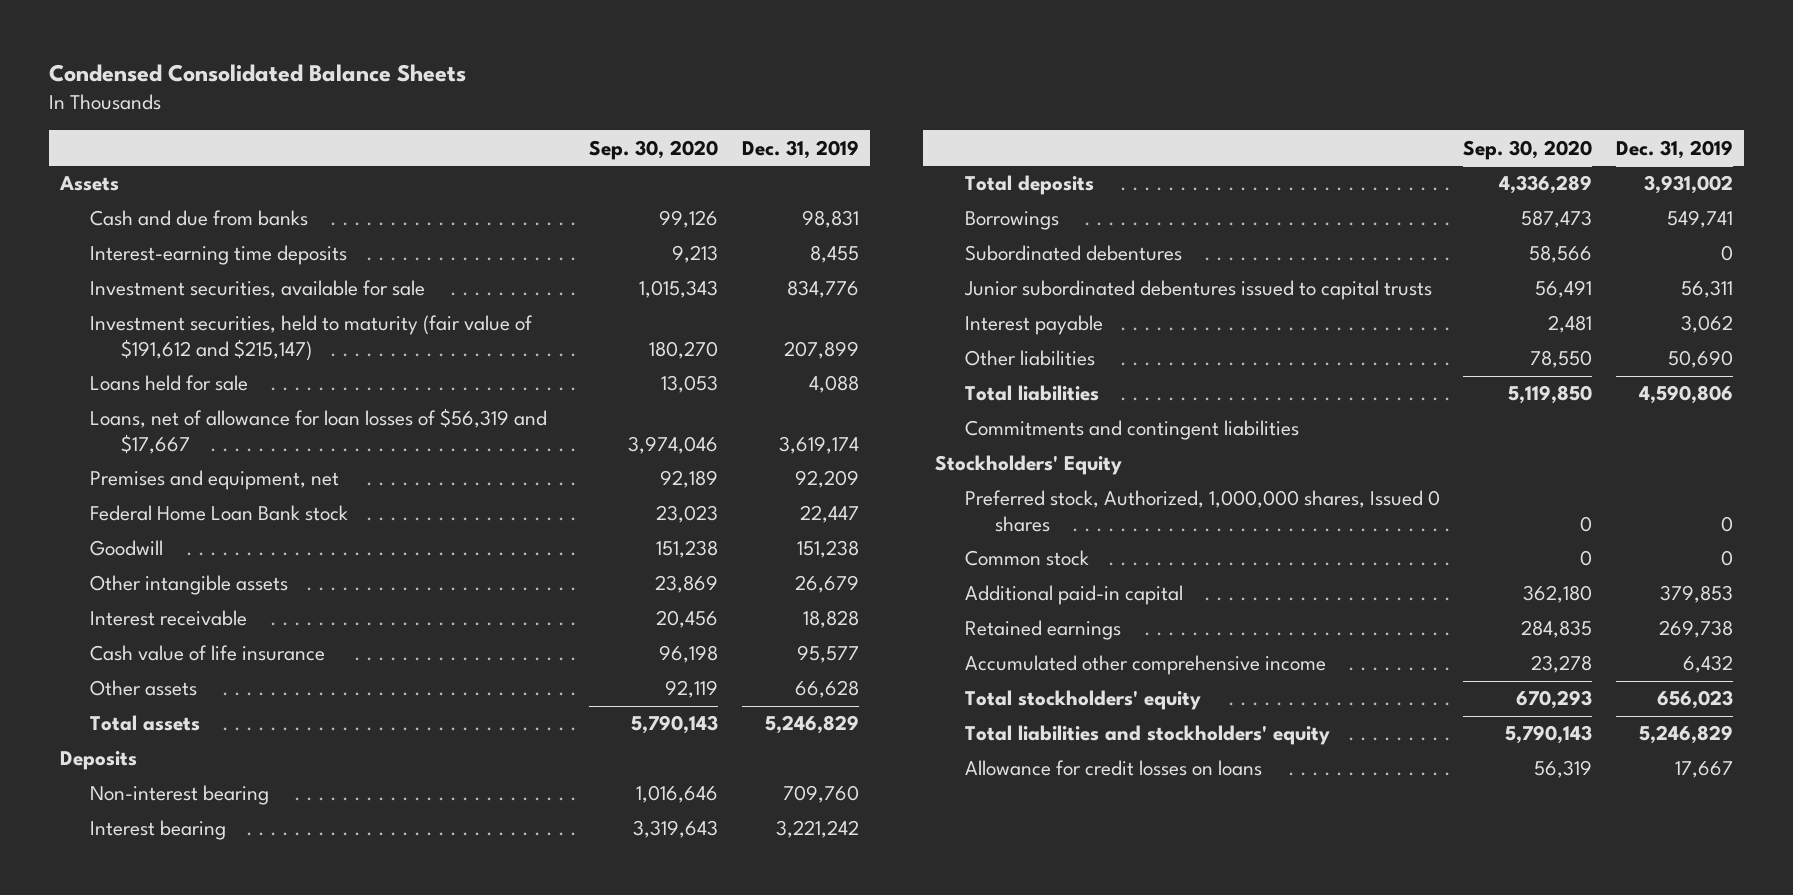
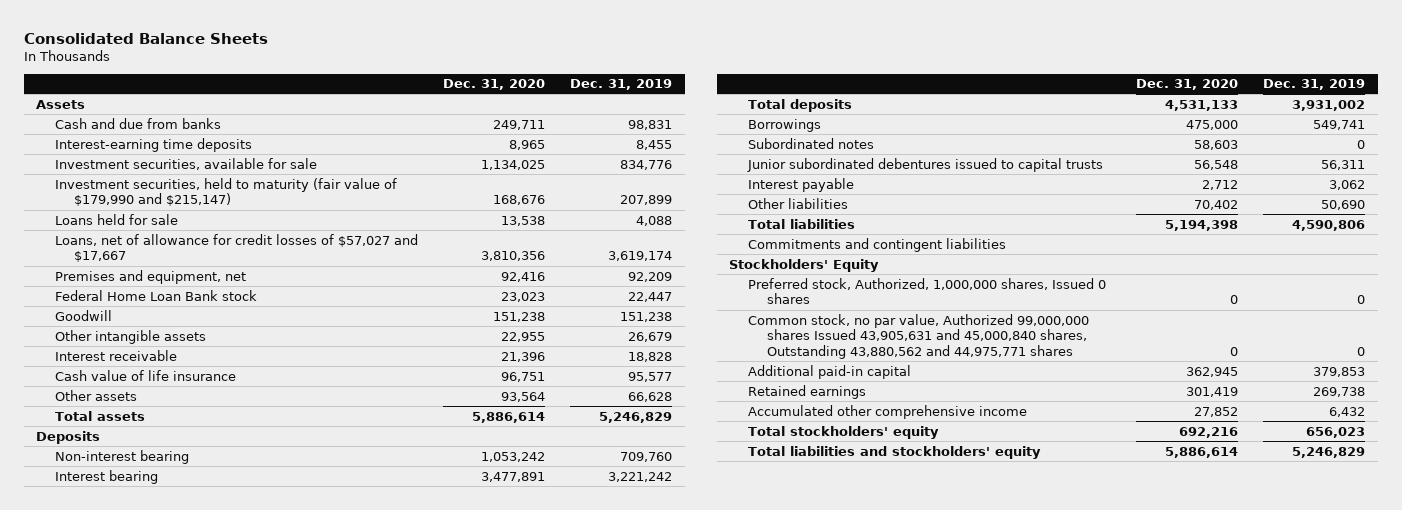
- Condensed Consolidated Balance Sheets
+ Consolidated Balance Sheets
- | Sep. 30, 2020 | Dec. 31, 2019
+ | Dec. 31, 2020 | Dec. 31, 2019
- Investment securities, held to maturity (fair value of $191,612 and $215,147) | 180,270 | 207,899
+ Investment securities, held to maturity (fair value of $179,990 and $215,147) | 168,676 | 207,899
- Loans, net of allowance for loan losses of $56,319 and $17,667 | 3,974,046 | 3,619,174
+ Loans, net of allowance for credit losses of $57,027 and $17,667 | 3,810,356 | 3,619,174
- Subordinated debentures | 58,566 | 0
+ Subordinated notes | 58,603 | 0
- Common stock | 0 | 0
+ Common stock, no par value, Authorized 99,000,000 shares Issued 43,905,631 and 45,000,840 shares, Outstanding 43,880,562 and 44,975,771 shares | 0 | 0
- Allowance for credit losses on loans | 56,319 | 17,667

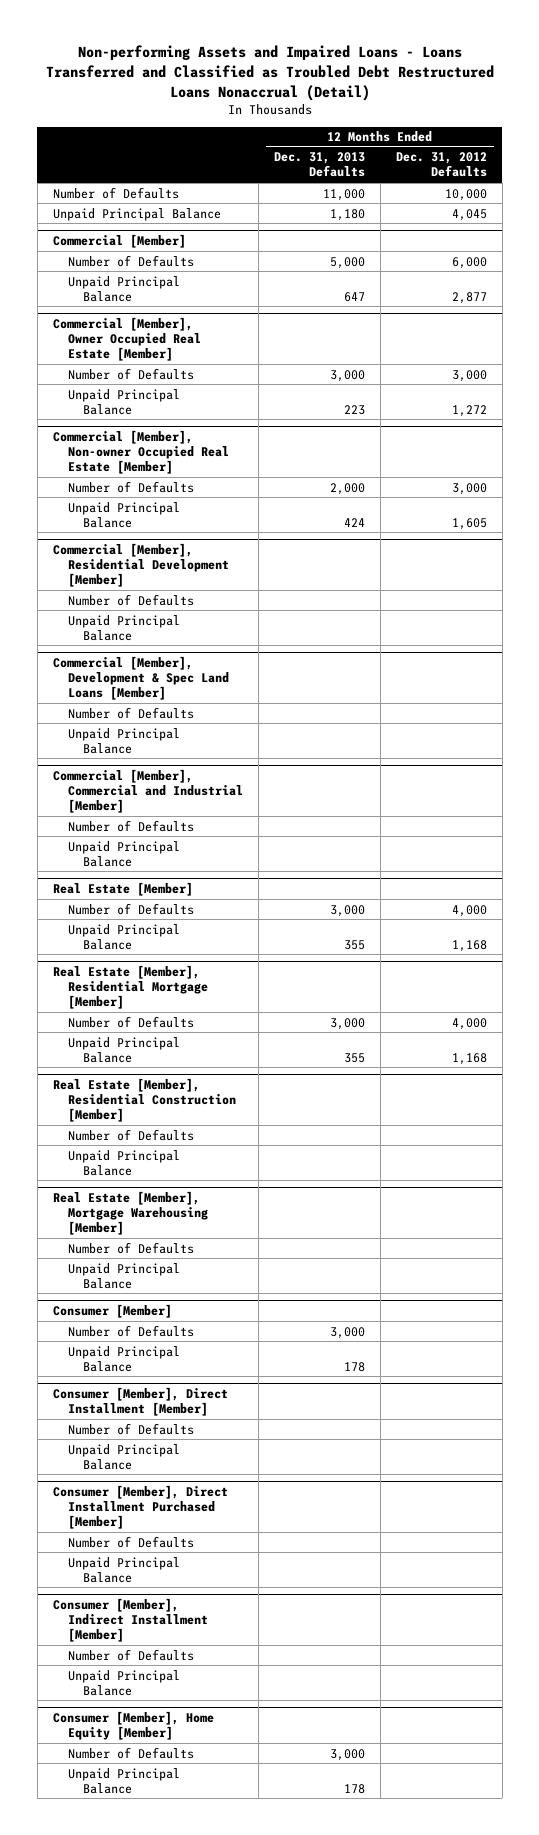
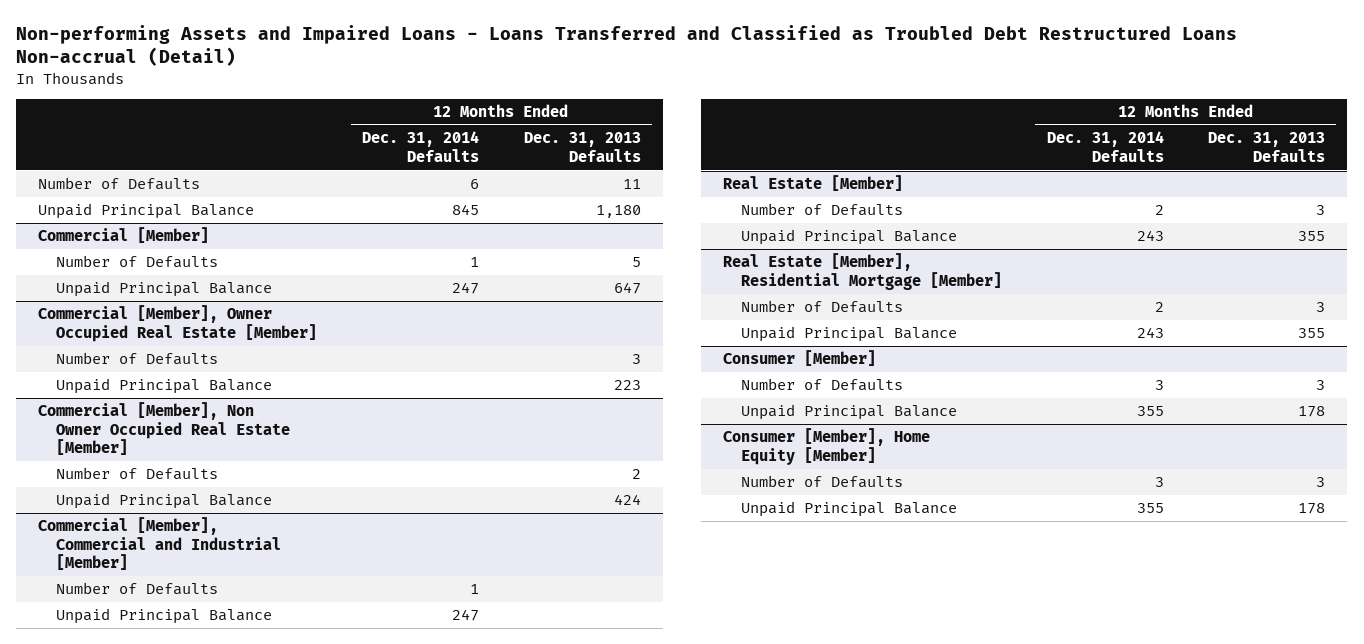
- Non-performing Assets and Impaired Loans - Loans Transferred and Classified as Troubled Debt Restructured Loans Nonaccrual (Detail)
+ Non-performing Assets and Impaired Loans - Loans Transferred and Classified as Troubled Debt Restructured Loans Non-accrual (Detail)
- | 12 Months Ended Dec. 31, 2013 Defaults | 12 Months Ended Dec. 31, 2012 Defaults
+ | 12 Months Ended Dec. 31, 2014 Defaults | 12 Months Ended Dec. 31, 2013 Defaults
- Number of Defaults | 11,000 | 10,000
+ Number of Defaults | 6 | 11
@ Commercial [Member]
- Number of Defaults | 5,000 | 6,000
+ Number of Defaults | 1 | 5
@ Commercial [Member], Owner Occupied Real Estate [Member]
- Number of Defaults | 3,000 | 3,000
+ Number of Defaults | | 3
- Commercial [Member], Non-owner Occupied Real Estate [Member]
- Number of Defaults | 2,000 | 3,000
+ Commercial [Member], Non Owner Occupied Real Estate [Member]
+ Number of Defaults | | 2
- Commercial [Member], Residential Development [Member]
- Number of Defaults
- Unpaid Principal Balance
- Commercial [Member], Development & Spec Land Loans [Member]
- Number of Defaults
- Unpaid Principal Balance
@ Real Estate [Member]
- Number of Defaults | 3,000 | 4,000
+ Number of Defaults | 2 | 3
@ Real Estate [Member], Residential Mortgage [Member]
- Number of Defaults | 3,000 | 4,000
+ Number of Defaults | 2 | 3
- Real Estate [Member], Residential Construction [Member]
- Number of Defaults
- Unpaid Principal Balance
- Real Estate [Member], Mortgage Warehousing [Member]
- Number of Defaults
- Unpaid Principal Balance
@ Consumer [Member]
- Number of Defaults | 3,000 |
+ Number of Defaults | 3 | 3
- Consumer [Member], Direct Installment [Member]
- Number of Defaults
- Unpaid Principal Balance
- Consumer [Member], Direct Installment Purchased [Member]
- Number of Defaults
- Unpaid Principal Balance
- Consumer [Member], Indirect Installment [Member]
- Number of Defaults
- Unpaid Principal Balance
@ Consumer [Member], Home Equity [Member]
- Number of Defaults | 3,000 |
+ Number of Defaults | 3 | 3

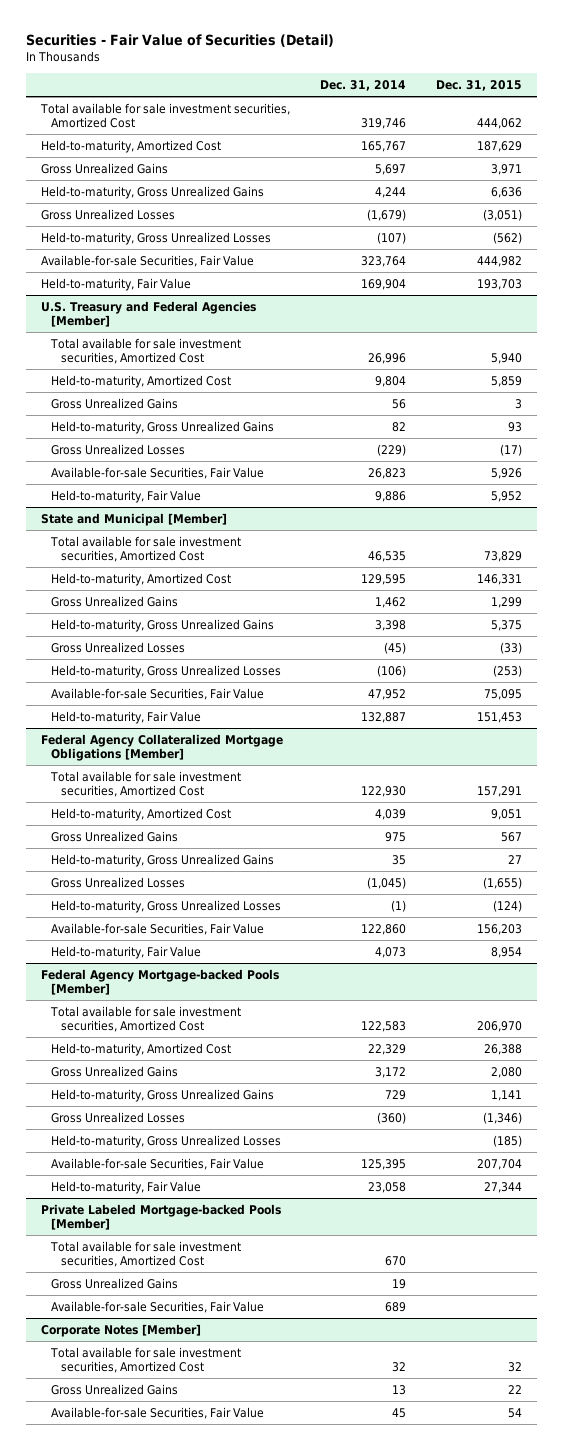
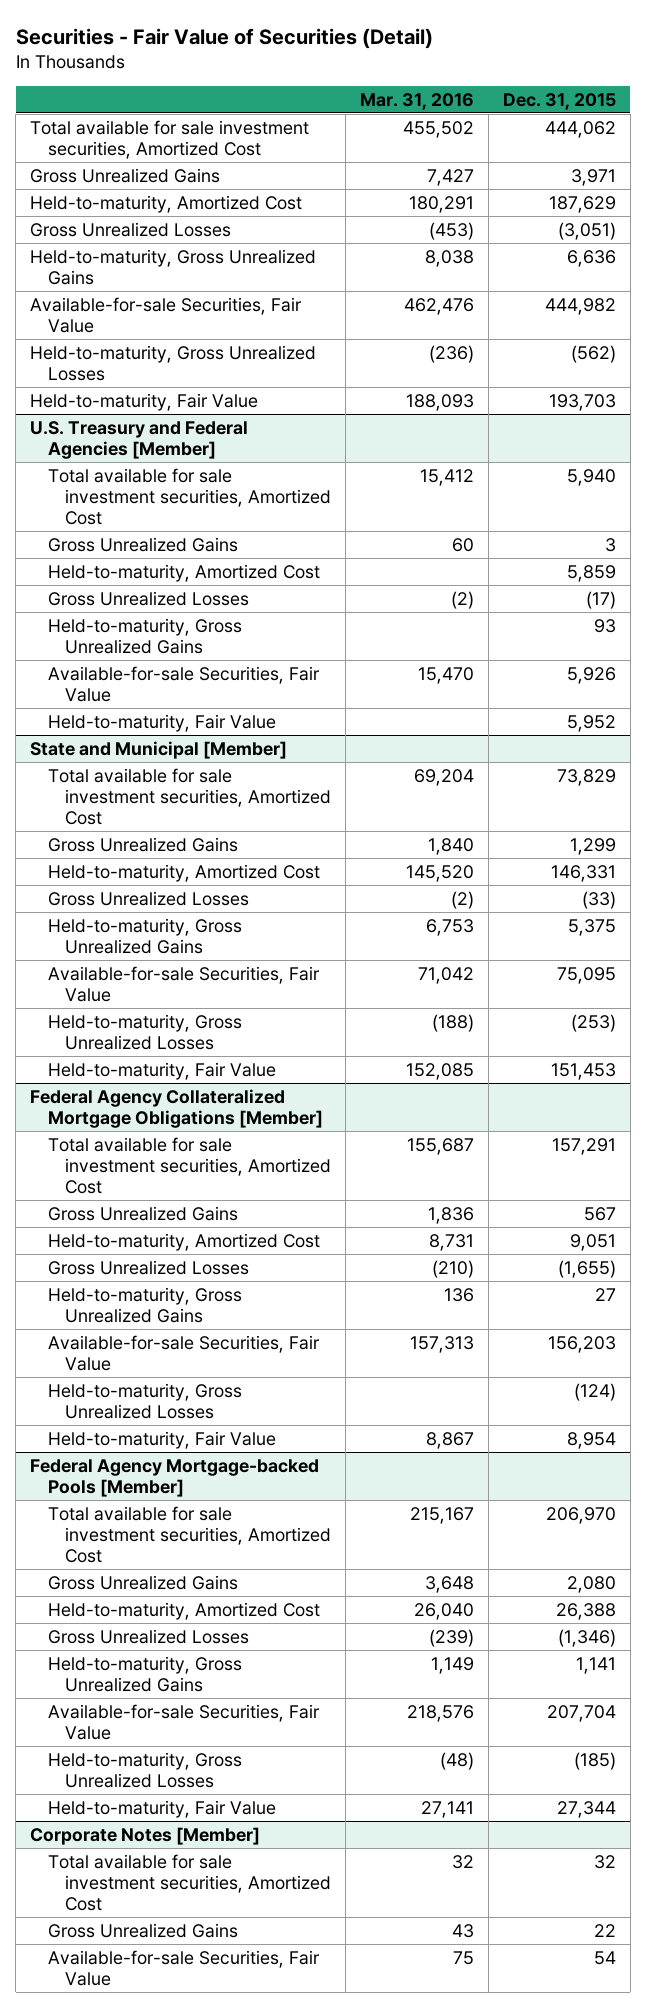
- | Dec. 31, 2014 | Dec. 31, 2015
+ | Mar. 31, 2016 | Dec. 31, 2015
moved down: Held-to-maturity, Amortized Cost | 180,291 | 187,629
moved down: Held-to-maturity, Gross Unrealized Gains | 8,038 | 6,636
moved down: Held-to-maturity, Gross Unrealized Losses | (236) | (562)
@ U.S. Treasury and Federal Agencies [Member]
moved down: Held-to-maturity, Amortized Cost | | 5,859
moved down: Held-to-maturity, Gross Unrealized Gains | | 93
@ State and Municipal [Member]
moved down: Held-to-maturity, Amortized Cost | 145,520 | 146,331
moved down: Held-to-maturity, Gross Unrealized Gains | 6,753 | 5,375
moved down: Held-to-maturity, Gross Unrealized Losses | (188) | (253)
@ Federal Agency Collateralized Mortgage Obligations [Member]
moved down: Held-to-maturity, Amortized Cost | 8,731 | 9,051
moved down: Held-to-maturity, Gross Unrealized Gains | 136 | 27
moved down: Held-to-maturity, Gross Unrealized Losses | | (124)
@ Federal Agency Mortgage-backed Pools [Member]
moved down: Held-to-maturity, Amortized Cost | 26,040 | 26,388
moved down: Held-to-maturity, Gross Unrealized Gains | 1,149 | 1,141
moved down: Held-to-maturity, Gross Unrealized Losses | (48) | (185)
- Private Labeled Mortgage-backed Pools [Member]
- Total available for sale investment securities, Amortized Cost | 670 |
- Gross Unrealized Gains | 19 |
- Available-for-sale Securities, Fair Value | 689 |

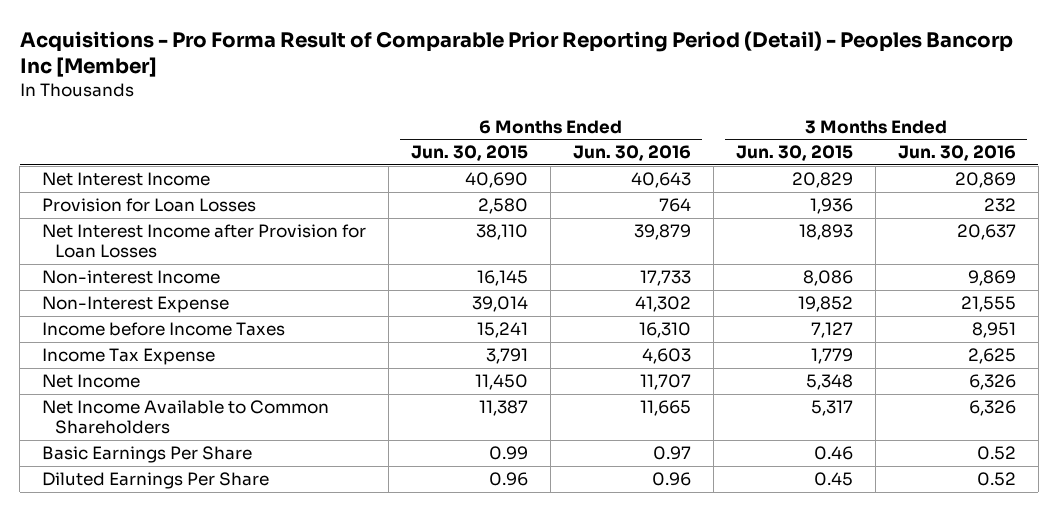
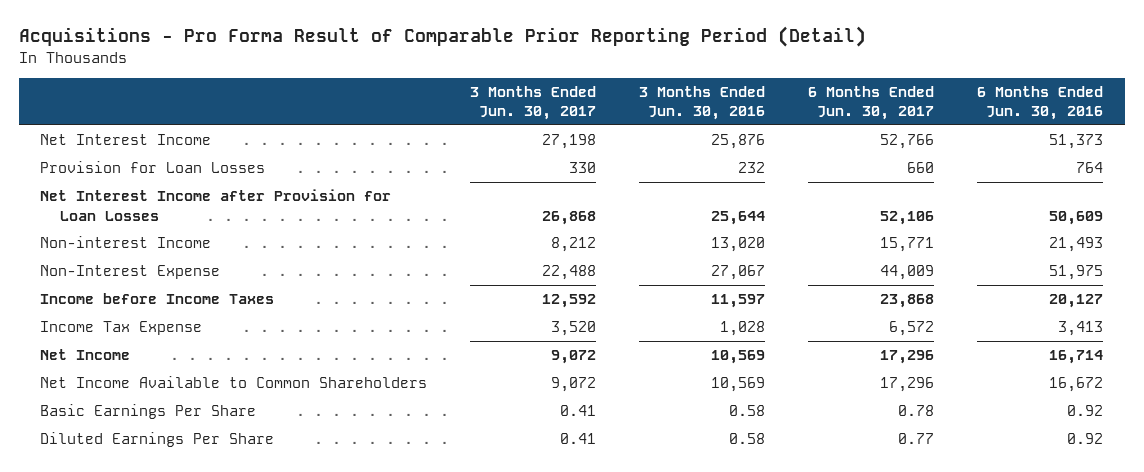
- Acquisitions - Pro Forma Result of Comparable Prior Reporting Period (Detail) - Peoples Bancorp Inc [Member]
+ Acquisitions - Pro Forma Result of Comparable Prior Reporting Period (Detail)
- | 6 Months Ended Jun. 30, 2015 | 6 Months Ended Jun. 30, 2016 | 3 Months Ended Jun. 30, 2015 | 3 Months Ended Jun. 30, 2016
+ | 3 Months Ended Jun. 30, 2017 | 3 Months Ended Jun. 30, 2016 | 6 Months Ended Jun. 30, 2017 | 6 Months Ended Jun. 30, 2016
- Net Interest Income | 40,690 | 40,643 | 20,829 | 20,869
+ Net Interest Income | 27,198 | 25,876 | 52,766 | 51,373
- Net Interest Income after Provision for Loan Losses | 38,110 | 39,879 | 18,893 | 20,637
- Non-interest Income | 16,145 | 17,733 | 8,086 | 9,869
- Non-Interest Expense | 39,014 | 41,302 | 19,852 | 21,555
- Income before Income Taxes | 15,241 | 16,310 | 7,127 | 8,951
- Income Tax Expense | 3,791 | 4,603 | 1,779 | 2,625
- Net Income | 11,450 | 11,707 | 5,348 | 6,326
- Net Income Available to Common Shareholders | 11,387 | 11,665 | 5,317 | 6,326
- Basic Earnings Per Share | 0.99 | 0.97 | 0.46 | 0.52
- Diluted Earnings Per Share | 0.96 | 0.96 | 0.45 | 0.52
+ Net Interest Income after Provision for Loan Losses | 26,868 | 25,644 | 52,106 | 50,609
+ Non-interest Income | 8,212 | 13,020 | 15,771 | 21,493
+ Non-Interest Expense | 22,488 | 27,067 | 44,009 | 51,975
+ Income before Income Taxes | 12,592 | 11,597 | 23,868 | 20,127
+ Income Tax Expense | 3,520 | 1,028 | 6,572 | 3,413
+ Net Income | 9,072 | 10,569 | 17,296 | 16,714
+ Net Income Available to Common Shareholders | 9,072 | 10,569 | 17,296 | 16,672
+ Basic Earnings Per Share | 0.41 | 0.58 | 0.78 | 0.92
+ Diluted Earnings Per Share | 0.41 | 0.58 | 0.77 | 0.92

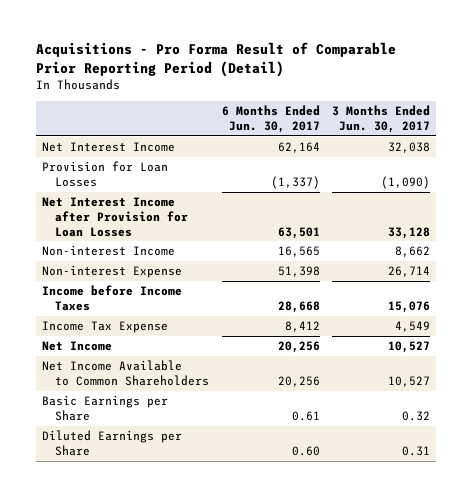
- | 3 Months Ended Jun. 30, 2017 | 3 Months Ended Jun. 30, 2016 | 6 Months Ended Jun. 30, 2017 | 6 Months Ended Jun. 30, 2016
+ | 6 Months Ended Jun. 30, 2017 | 3 Months Ended Jun. 30, 2017
- Net Interest Income | 27,198 | 25,876 | 52,766 | 51,373
- Provision for Loan Losses | 330 | 232 | 660 | 764
- Net Interest Income after Provision for Loan Losses | 26,868 | 25,644 | 52,106 | 50,609
- Non-interest Income | 8,212 | 13,020 | 15,771 | 21,493
- Non-Interest Expense | 22,488 | 27,067 | 44,009 | 51,975
- Income before Income Taxes | 12,592 | 11,597 | 23,868 | 20,127
- Income Tax Expense | 3,520 | 1,028 | 6,572 | 3,413
- Net Income | 9,072 | 10,569 | 17,296 | 16,714
- Net Income Available to Common Shareholders | 9,072 | 10,569 | 17,296 | 16,672
- Basic Earnings Per Share | 0.41 | 0.58 | 0.78 | 0.92
- Diluted Earnings Per Share | 0.41 | 0.58 | 0.77 | 0.92
+ Net Interest Income | 62,164 | 32,038
+ Provision for Loan Losses | (1,337) | (1,090)
+ Net Interest Income after Provision for Loan Losses | 63,501 | 33,128
+ Non-interest Income | 16,565 | 8,662
+ Non-interest Expense | 51,398 | 26,714
+ Income before Income Taxes | 28,668 | 15,076
+ Income Tax Expense | 8,412 | 4,549
+ Net Income | 20,256 | 10,527
+ Net Income Available to Common Shareholders | 20,256 | 10,527
+ Basic Earnings per Share | 0.61 | 0.32
+ Diluted Earnings per Share | 0.60 | 0.31

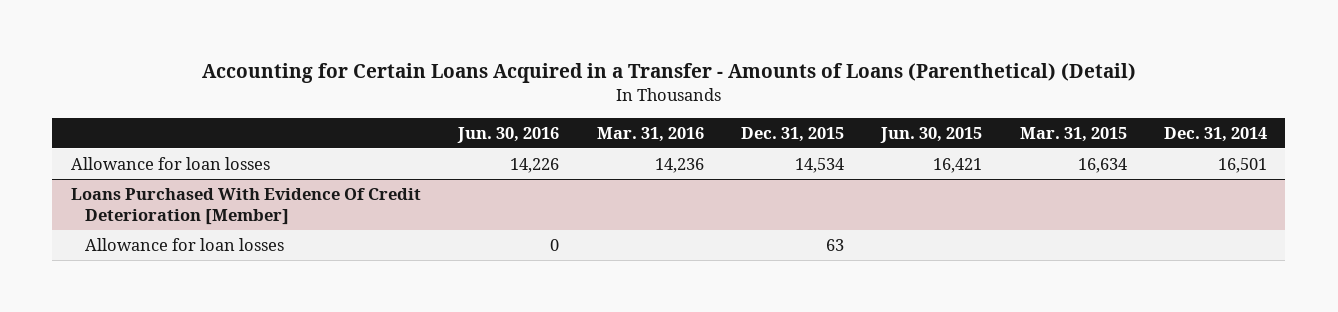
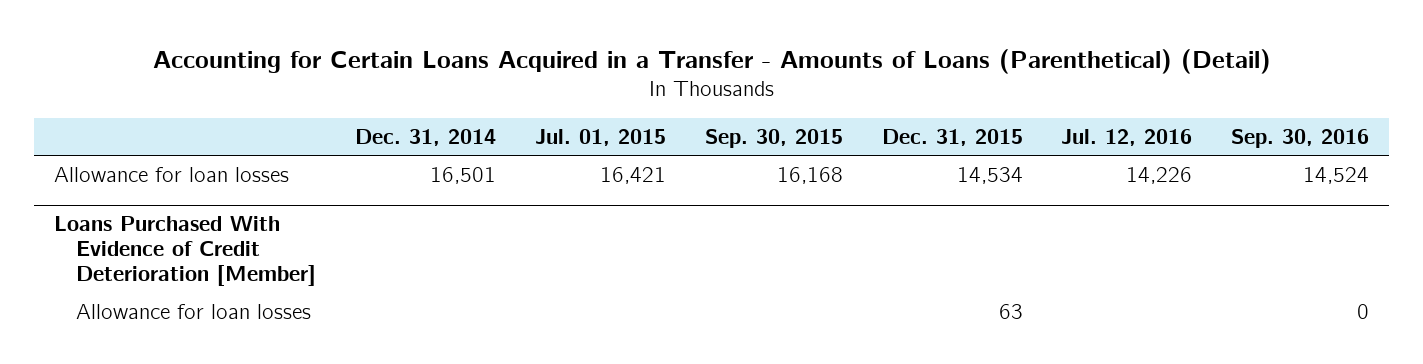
- | Jun. 30, 2016 | Mar. 31, 2016 | Dec. 31, 2015 | Jun. 30, 2015 | Mar. 31, 2015 | Dec. 31, 2014
+ | Dec. 31, 2014 | Jul. 01, 2015 | Sep. 30, 2015 | Dec. 31, 2015 | Jul. 12, 2016 | Sep. 30, 2016
- Loans Purchased With Evidence Of Credit Deterioration [Member]
+ Loans Purchased With Evidence of Credit Deterioration [Member]

